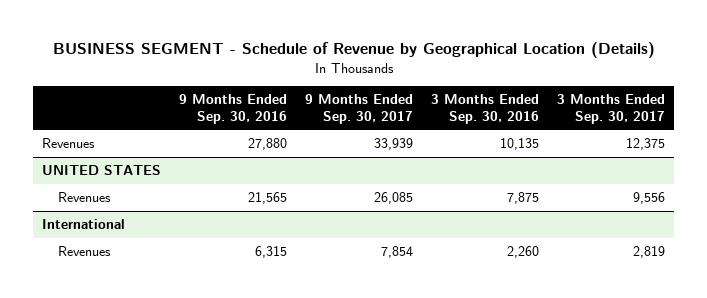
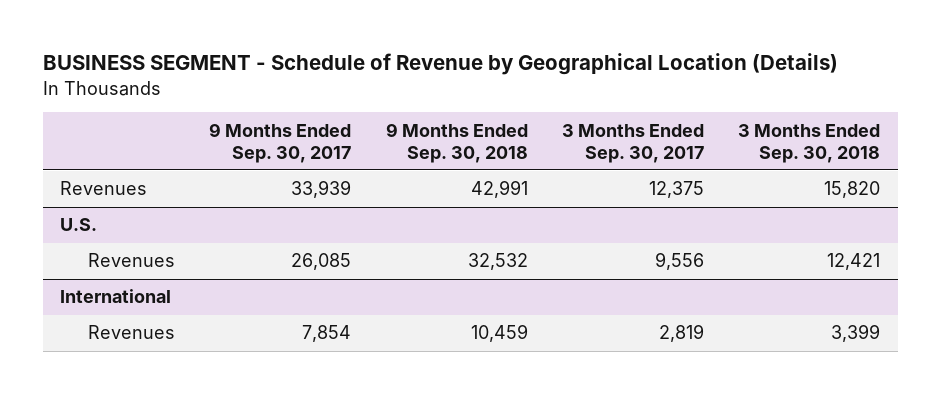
- | 9 Months Ended Sep. 30, 2016 | 9 Months Ended Sep. 30, 2017 | 3 Months Ended Sep. 30, 2016 | 3 Months Ended Sep. 30, 2017
+ | 9 Months Ended Sep. 30, 2017 | 9 Months Ended Sep. 30, 2018 | 3 Months Ended Sep. 30, 2017 | 3 Months Ended Sep. 30, 2018
- UNITED STATES
+ U.S.

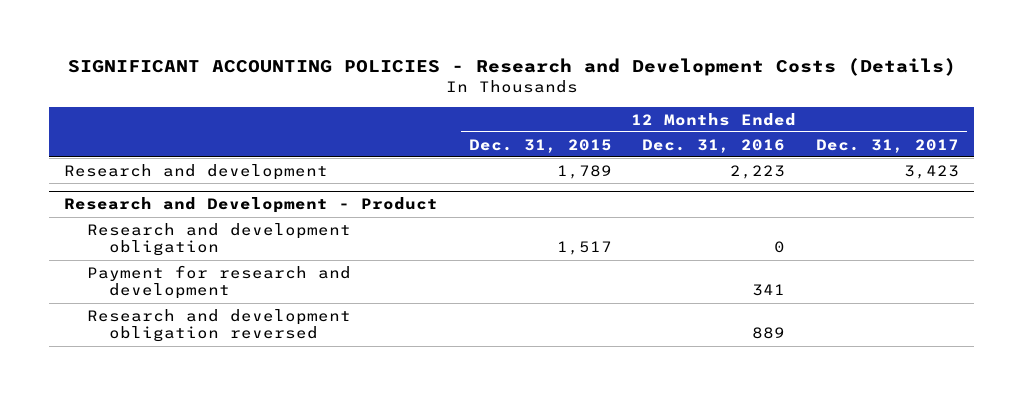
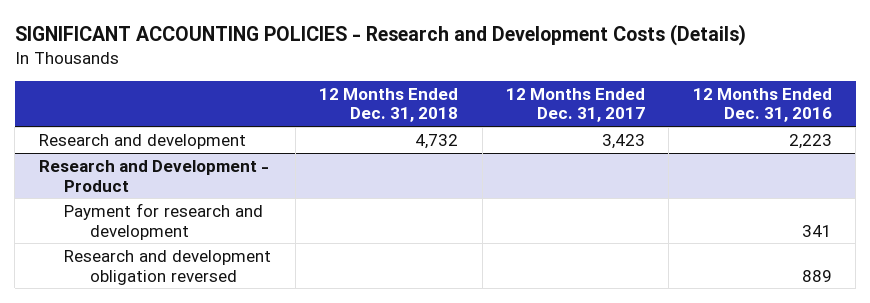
- | 12 Months Ended Dec. 31, 2015 | 12 Months Ended Dec. 31, 2016 | 12 Months Ended Dec. 31, 2017
+ | 12 Months Ended Dec. 31, 2018 | 12 Months Ended Dec. 31, 2017 | 12 Months Ended Dec. 31, 2016
@ Research and Development - Product
- Research and development obligation | 1,517 | 0 |

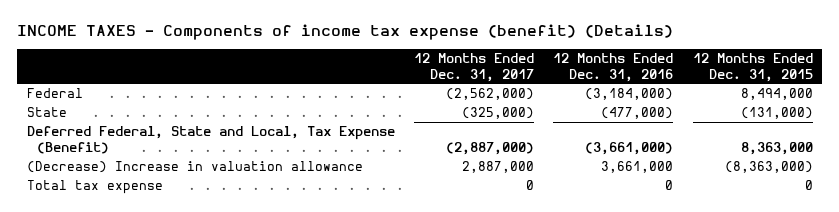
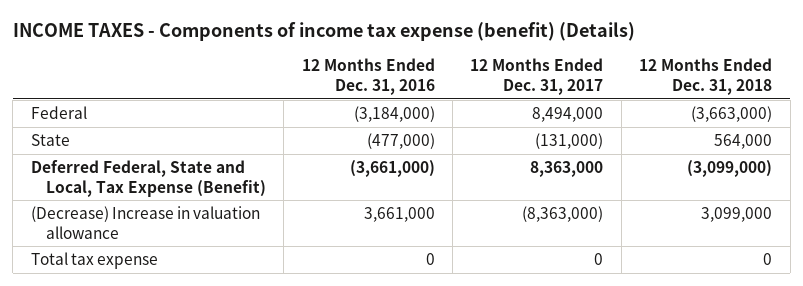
- | 12 Months Ended Dec. 31, 2017 | 12 Months Ended Dec. 31, 2016 | 12 Months Ended Dec. 31, 2015
+ | 12 Months Ended Dec. 31, 2016 | 12 Months Ended Dec. 31, 2017 | 12 Months Ended Dec. 31, 2018
- Federal | (2,562,000) | (3,184,000) | 8,494,000
- State | (325,000) | (477,000) | (131,000)
- Deferred Federal, State and Local, Tax Expense (Benefit) | (2,887,000) | (3,661,000) | 8,363,000
- (Decrease) Increase in valuation allowance | 2,887,000 | 3,661,000 | (8,363,000)
+ Federal | (3,184,000) | 8,494,000 | (3,663,000)
+ State | (477,000) | (131,000) | 564,000
+ Deferred Federal, State and Local, Tax Expense (Benefit) | (3,661,000) | 8,363,000 | (3,099,000)
+ (Decrease) Increase in valuation allowance | 3,661,000 | (8,363,000) | 3,099,000

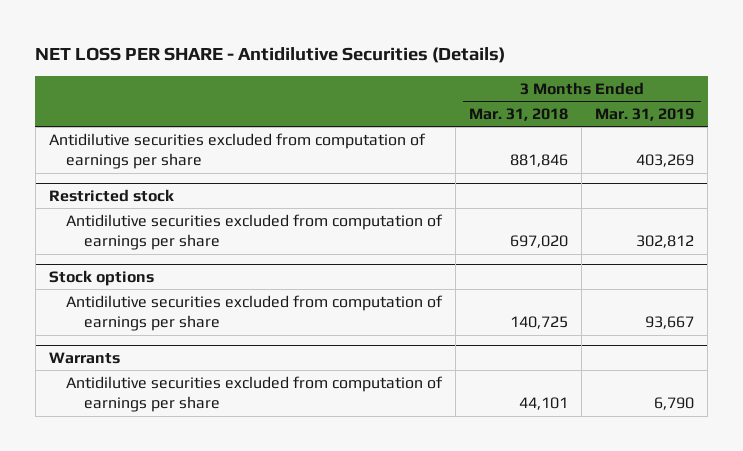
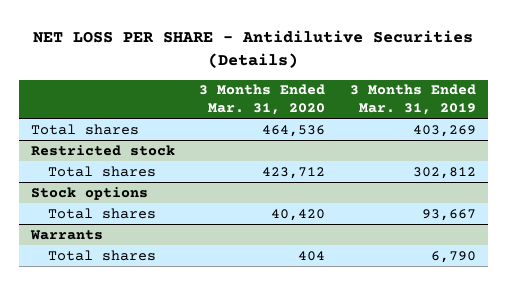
- | 3 Months Ended Mar. 31, 2018 | 3 Months Ended Mar. 31, 2019
+ | 3 Months Ended Mar. 31, 2020 | 3 Months Ended Mar. 31, 2019
- Antidilutive securities excluded from computation of earnings per share | 881,846 | 403,269
+ Total shares | 464,536 | 403,269
@ Restricted stock
- Antidilutive securities excluded from computation of earnings per share | 697,020 | 302,812
+ Total shares | 423,712 | 302,812
@ Stock options
- Antidilutive securities excluded from computation of earnings per share | 140,725 | 93,667
+ Total shares | 40,420 | 93,667
@ Warrants
- Antidilutive securities excluded from computation of earnings per share | 44,101 | 6,790
+ Total shares | 404 | 6,790

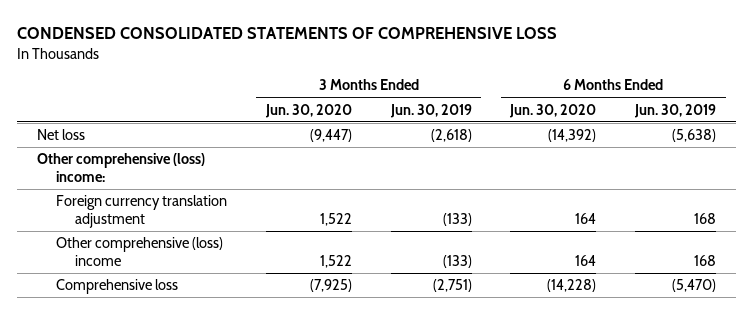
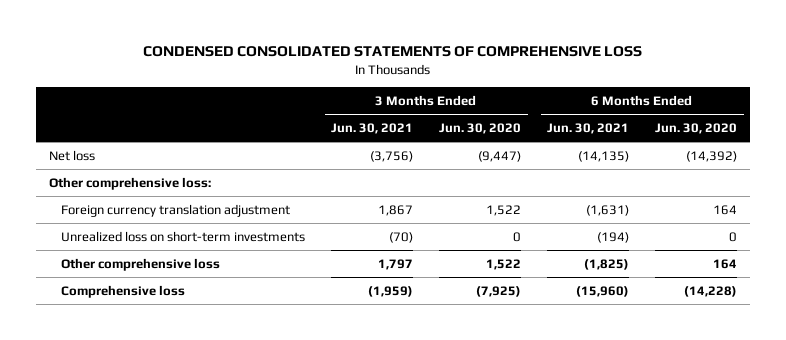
- | 3 Months Ended Jun. 30, 2020 | 3 Months Ended Jun. 30, 2019 | 6 Months Ended Jun. 30, 2020 | 6 Months Ended Jun. 30, 2019
+ | 3 Months Ended Jun. 30, 2021 | 3 Months Ended Jun. 30, 2020 | 6 Months Ended Jun. 30, 2021 | 6 Months Ended Jun. 30, 2020
- Other comprehensive (loss) income:
+ Other comprehensive loss:
- Other comprehensive (loss) income | 1,522 | (133) | 164 | 168
+ Unrealized loss on short-term investments | (70) | 0 | (194) | 0
+ Other comprehensive loss | 1,797 | 1,522 | (1,825) | 164

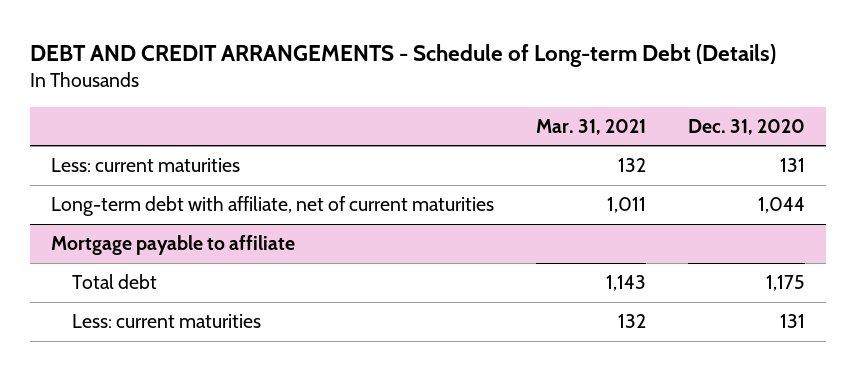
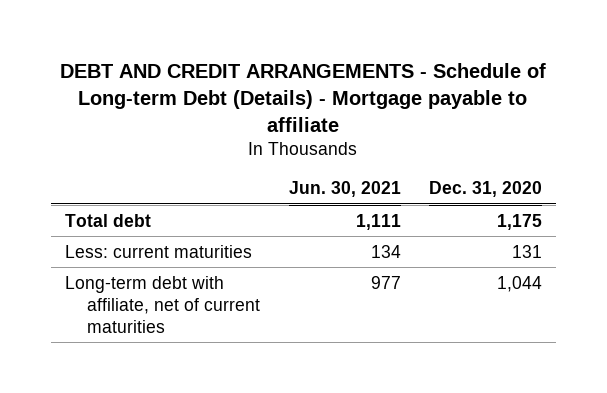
- DEBT AND CREDIT ARRANGEMENTS - Schedule of Long-term Debt (Details)
+ DEBT AND CREDIT ARRANGEMENTS - Schedule of Long-term Debt (Details) - Mortgage payable to affiliate
- | Mar. 31, 2021 | Dec. 31, 2020
+ | Jun. 30, 2021 | Dec. 31, 2020
- Less: current maturities | 132 | 131
- Mortgage payable to affiliate
moved down: Long-term debt with affiliate, net of current maturities | 977 | 1,044

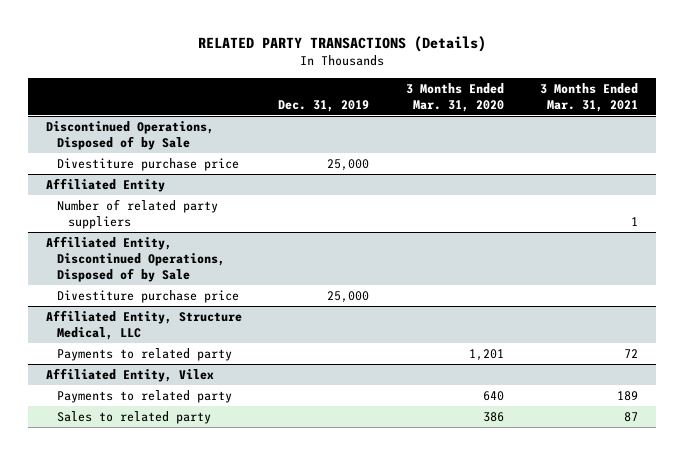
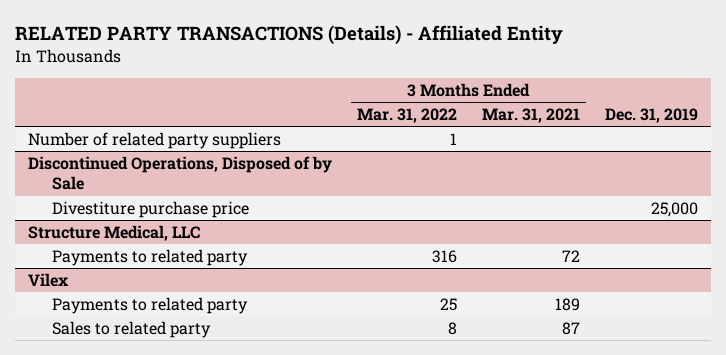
- RELATED PARTY TRANSACTIONS (Details)
+ RELATED PARTY TRANSACTIONS (Details) - Affiliated Entity
- | Dec. 31, 2019 | 3 Months Ended Mar. 31, 2020 | 3 Months Ended Mar. 31, 2021
+ | 3 Months Ended Mar. 31, 2022 | 3 Months Ended Mar. 31, 2021 | Dec. 31, 2019
+ Number of related party suppliers | 1 | |
- Affiliated Entity
- Number of related party suppliers | | | 1
- Affiliated Entity, Discontinued Operations, Disposed of by Sale
- Divestiture purchase price | 25,000 | |
- Affiliated Entity, Structure Medical, LLC
+ Structure Medical, LLC
- Affiliated Entity, Vilex
+ Vilex

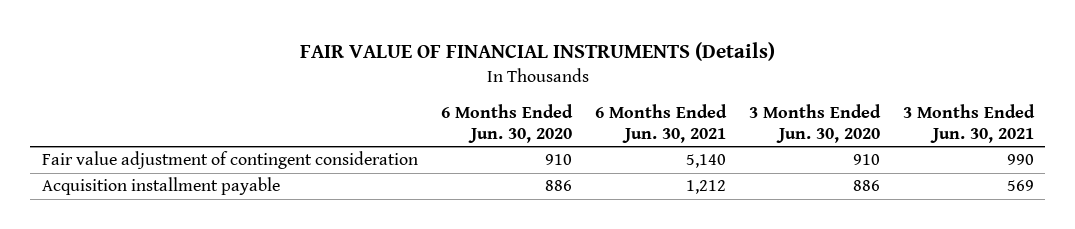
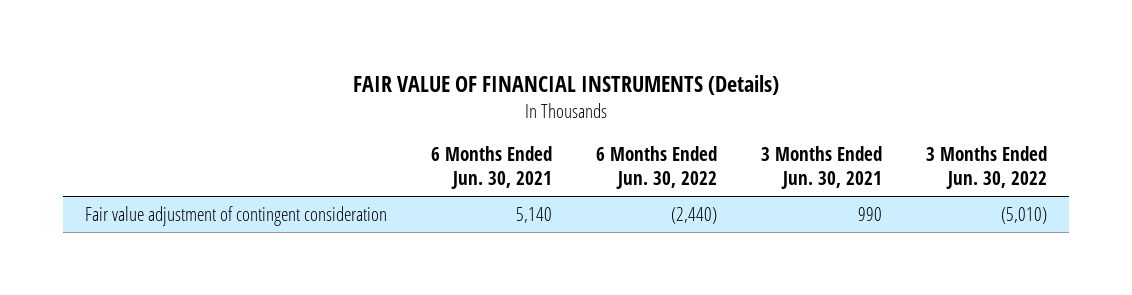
- | 6 Months Ended Jun. 30, 2020 | 6 Months Ended Jun. 30, 2021 | 3 Months Ended Jun. 30, 2020 | 3 Months Ended Jun. 30, 2021
+ | 6 Months Ended Jun. 30, 2021 | 6 Months Ended Jun. 30, 2022 | 3 Months Ended Jun. 30, 2021 | 3 Months Ended Jun. 30, 2022
- Acquisition installment payable | 886 | 1,212 | 886 | 569

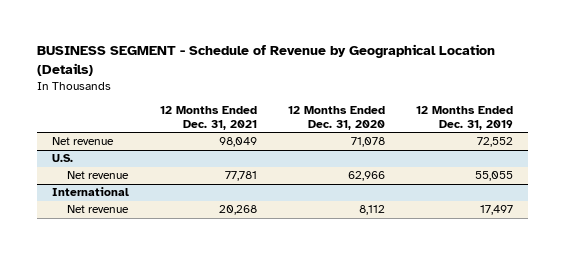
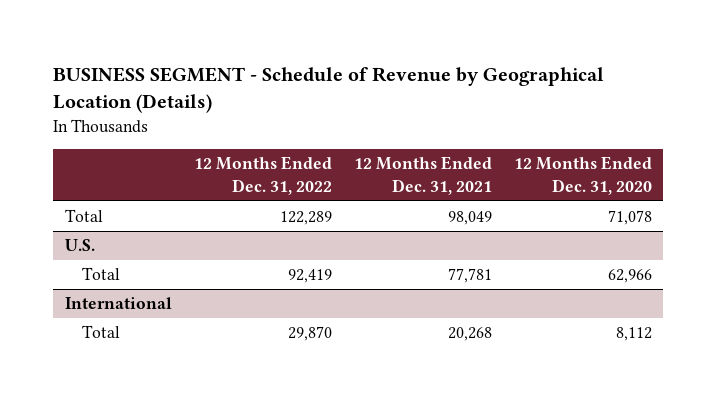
- | 12 Months Ended Dec. 31, 2021 | 12 Months Ended Dec. 31, 2020 | 12 Months Ended Dec. 31, 2019
+ | 12 Months Ended Dec. 31, 2022 | 12 Months Ended Dec. 31, 2021 | 12 Months Ended Dec. 31, 2020
- Net revenue | 98,049 | 71,078 | 72,552
+ Total | 122,289 | 98,049 | 71,078
@ U.S.
- Net revenue | 77,781 | 62,966 | 55,055
+ Total | 92,419 | 77,781 | 62,966
@ International
- Net revenue | 20,268 | 8,112 | 17,497
+ Total | 29,870 | 20,268 | 8,112

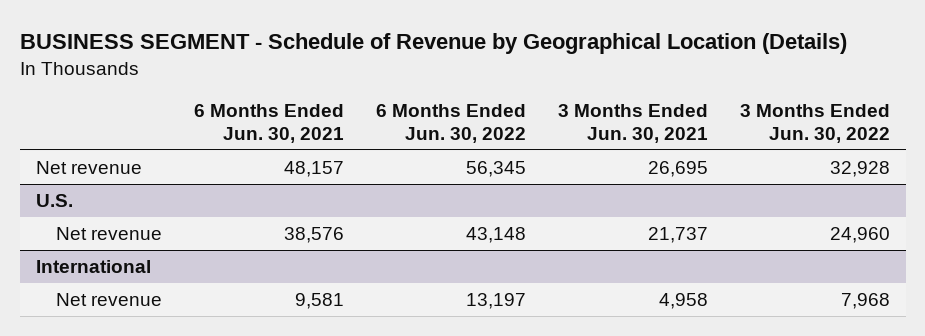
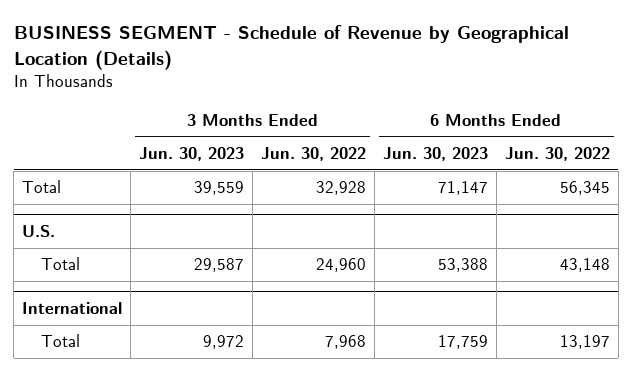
- | 6 Months Ended Jun. 30, 2021 | 6 Months Ended Jun. 30, 2022 | 3 Months Ended Jun. 30, 2021 | 3 Months Ended Jun. 30, 2022
+ | 3 Months Ended Jun. 30, 2023 | 3 Months Ended Jun. 30, 2022 | 6 Months Ended Jun. 30, 2023 | 6 Months Ended Jun. 30, 2022
- Net revenue | 48,157 | 56,345 | 26,695 | 32,928
+ Total | 39,559 | 32,928 | 71,147 | 56,345
@ U.S.
- Net revenue | 38,576 | 43,148 | 21,737 | 24,960
+ Total | 29,587 | 24,960 | 53,388 | 43,148
@ International
- Net revenue | 9,581 | 13,197 | 4,958 | 7,968
+ Total | 9,972 | 7,968 | 17,759 | 13,197

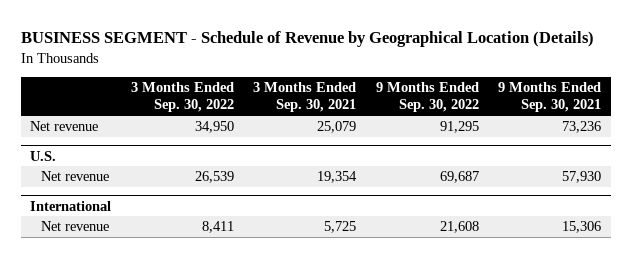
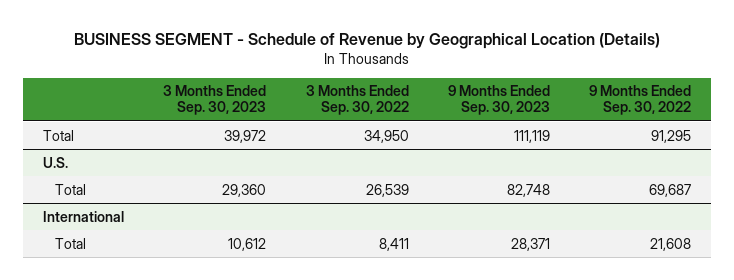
- | 3 Months Ended Sep. 30, 2022 | 3 Months Ended Sep. 30, 2021 | 9 Months Ended Sep. 30, 2022 | 9 Months Ended Sep. 30, 2021
+ | 3 Months Ended Sep. 30, 2023 | 3 Months Ended Sep. 30, 2022 | 9 Months Ended Sep. 30, 2023 | 9 Months Ended Sep. 30, 2022
- Net revenue | 34,950 | 25,079 | 91,295 | 73,236
+ Total | 39,972 | 34,950 | 111,119 | 91,295
@ U.S.
- Net revenue | 26,539 | 19,354 | 69,687 | 57,930
+ Total | 29,360 | 26,539 | 82,748 | 69,687
@ International
- Net revenue | 8,411 | 5,725 | 21,608 | 15,306
+ Total | 10,612 | 8,411 | 28,371 | 21,608

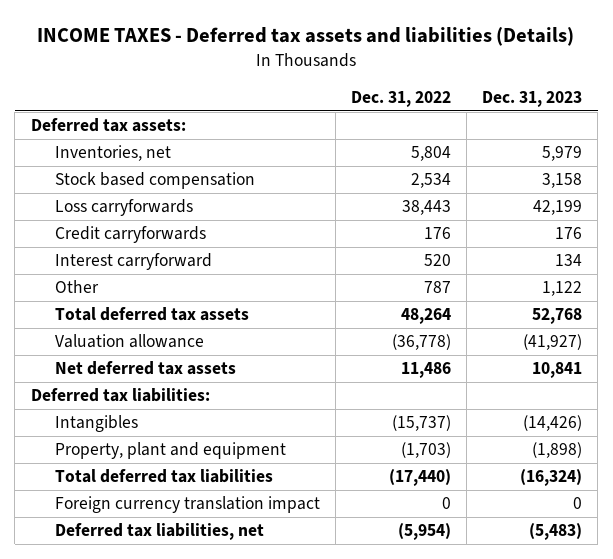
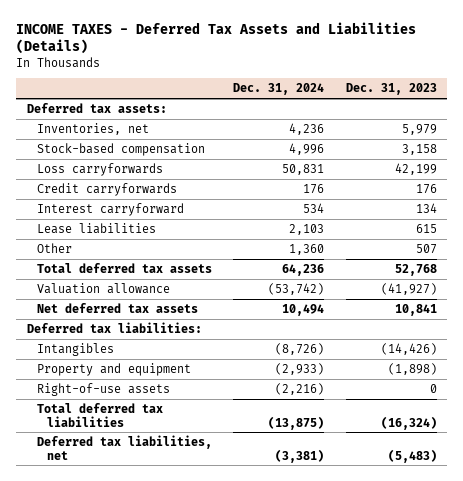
- INCOME TAXES - Deferred tax assets and liabilities (Details)
+ INCOME TAXES - Deferred Tax Assets and Liabilities (Details)
- | Dec. 31, 2022 | Dec. 31, 2023
+ | Dec. 31, 2024 | Dec. 31, 2023
- Stock based compensation | 2,534 | 3,158
+ Stock-based compensation | 4,996 | 3,158
- Other | 787 | 1,122
+ Lease liabilities | 2,103 | 615
+ Other | 1,360 | 507
- Property, plant and equipment | (1,703) | (1,898)
+ Property and equipment | (2,933) | (1,898)
+ Right-of-use assets | (2,216) | 0
- Foreign currency translation impact | 0 | 0

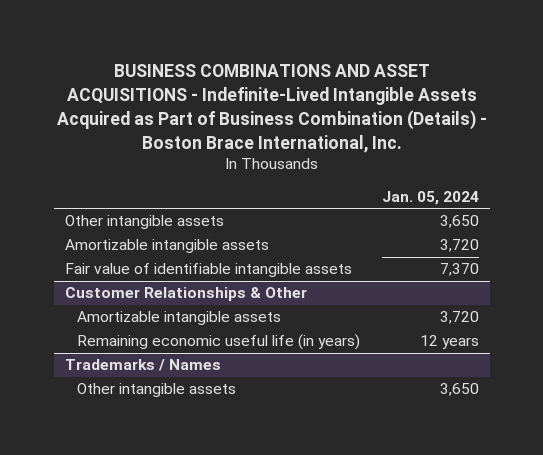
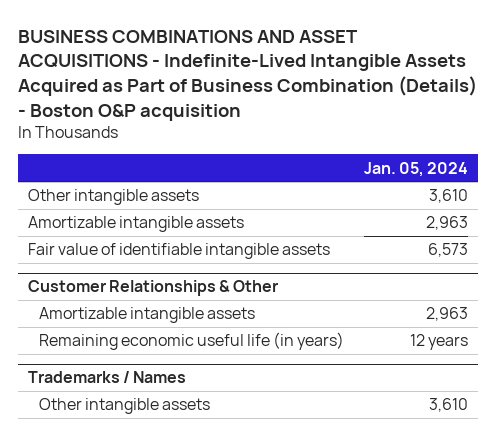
- BUSINESS COMBINATIONS AND ASSET ACQUISITIONS - Indefinite-Lived Intangible Assets Acquired as Part of Business Combination (Details) - Boston Brace International, Inc.
+ BUSINESS COMBINATIONS AND ASSET ACQUISITIONS - Indefinite-Lived Intangible Assets Acquired as Part of Business Combination (Details) - Boston O&P acquisition
- Other intangible assets | 3,650
- Amortizable intangible assets | 3,720
- Fair value of identifiable intangible assets | 7,370
+ Other intangible assets | 3,610
+ Amortizable intangible assets | 2,963
+ Fair value of identifiable intangible assets | 6,573
@ Customer Relationships & Other
- Amortizable intangible assets | 3,720
+ Amortizable intangible assets | 2,963
@ Trademarks / Names
- Other intangible assets | 3,650
+ Other intangible assets | 3,610

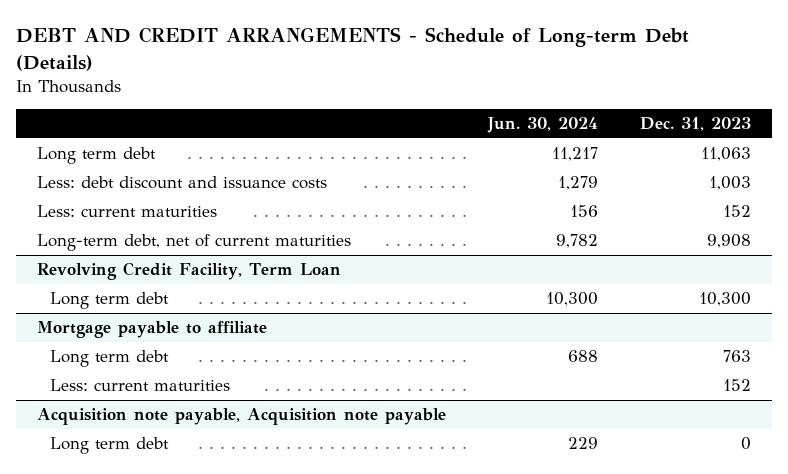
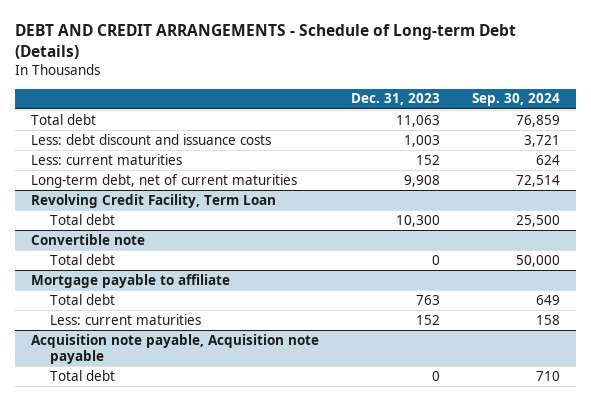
- | Jun. 30, 2024 | Dec. 31, 2023
+ | Dec. 31, 2023 | Sep. 30, 2024
- Long term debt | 11,217 | 11,063
+ Total debt | 11,063 | 76,859
@ Revolving Credit Facility, Term Loan
- Long term debt | 10,300 | 10,300
+ Total debt | 10,300 | 25,500
+ Convertible note
+ Total debt | 0 | 50,000
@ Mortgage payable to affiliate
- Long term debt | 688 | 763
+ Total debt | 763 | 649
@ Acquisition note payable, Acquisition note payable
- Long term debt | 229 | 0
+ Total debt | 0 | 710

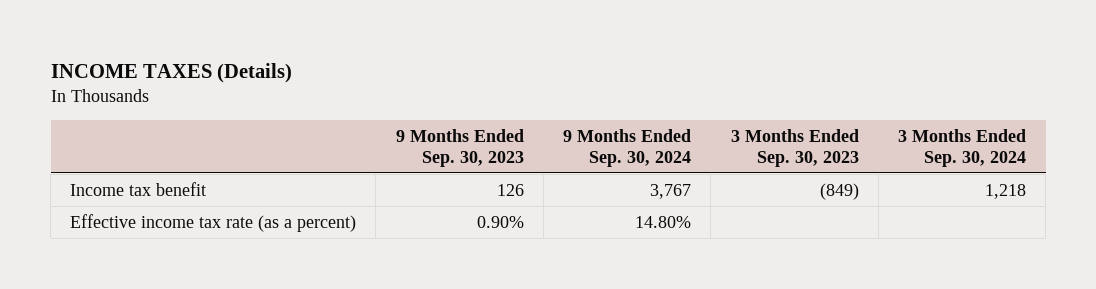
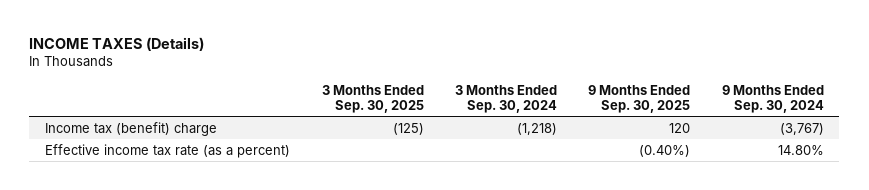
- | 9 Months Ended Sep. 30, 2023 | 9 Months Ended Sep. 30, 2024 | 3 Months Ended Sep. 30, 2023 | 3 Months Ended Sep. 30, 2024
+ | 3 Months Ended Sep. 30, 2025 | 3 Months Ended Sep. 30, 2024 | 9 Months Ended Sep. 30, 2025 | 9 Months Ended Sep. 30, 2024
- Income tax benefit | 126 | 3,767 | (849) | 1,218
+ Income tax (benefit) charge | (125) | (1,218) | 120 | (3,767)

